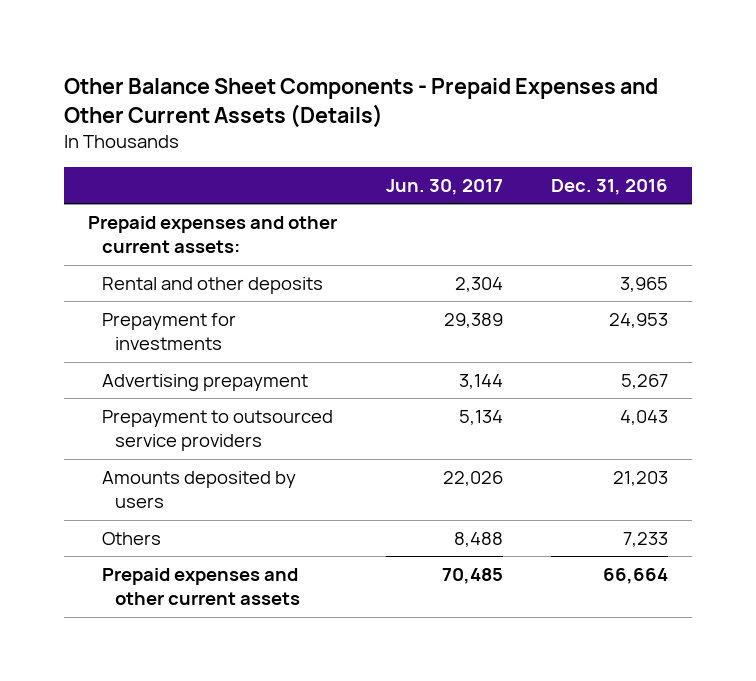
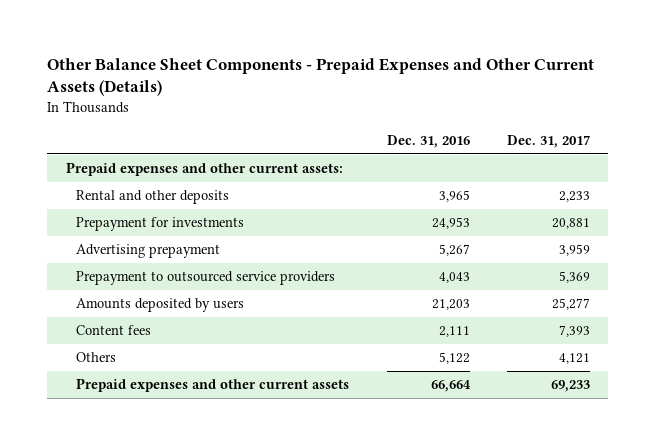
- | Jun. 30, 2017 | Dec. 31, 2016
+ | Dec. 31, 2016 | Dec. 31, 2017
- Others | 8,488 | 7,233
+ Content fees | 2,111 | 7,393
+ Others | 5,122 | 4,121

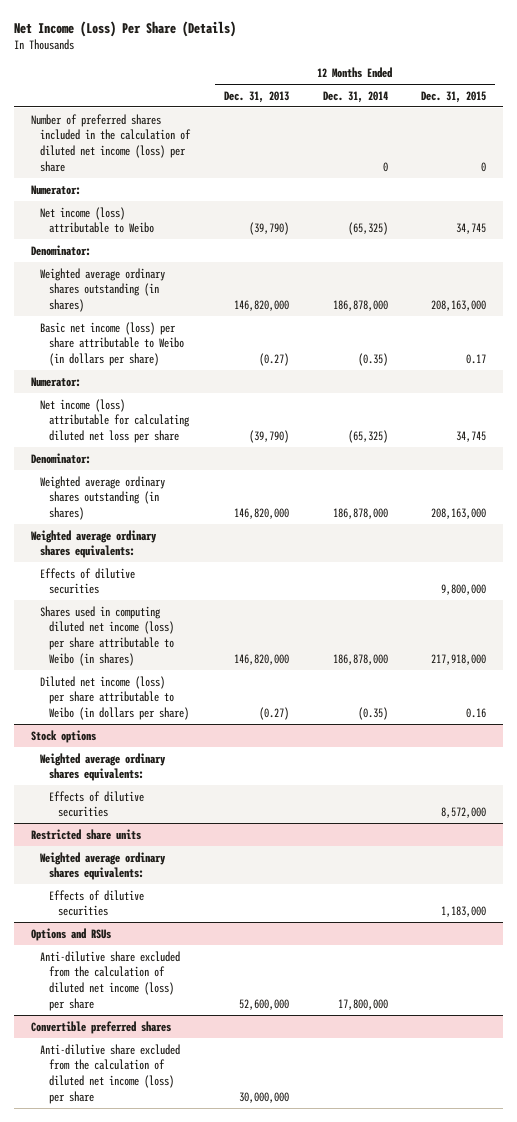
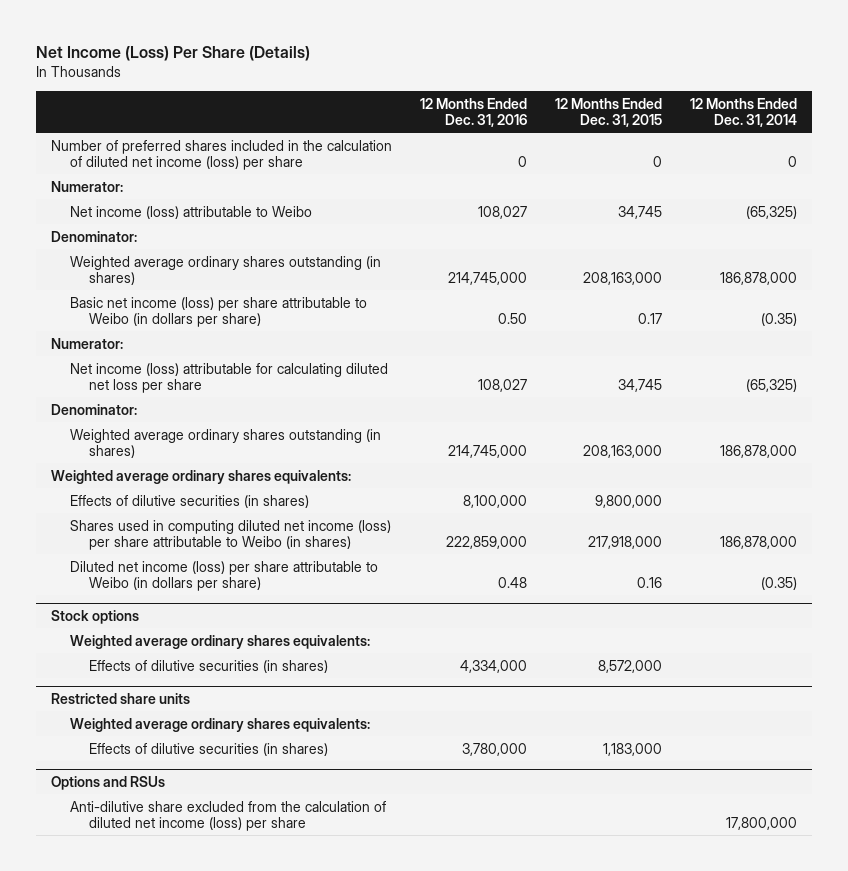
- | 12 Months Ended Dec. 31, 2013 | 12 Months Ended Dec. 31, 2014 | 12 Months Ended Dec. 31, 2015
+ | 12 Months Ended Dec. 31, 2016 | 12 Months Ended Dec. 31, 2015 | 12 Months Ended Dec. 31, 2014
- Effects of dilutive securities | | | 9,800,000
+ Effects of dilutive securities (in shares) | 8,100,000 | 9,800,000 |
@ Stock options
- Effects of dilutive securities | | | 8,572,000
+ Effects of dilutive securities (in shares) | 4,334,000 | 8,572,000 |
@ Restricted share units
- Effects of dilutive securities | | | 1,183,000
+ Effects of dilutive securities (in shares) | 3,780,000 | 1,183,000 |
- Convertible preferred shares
- Anti-dilutive share excluded from the calculation of diluted net income (loss) per share | 30,000,000 | |

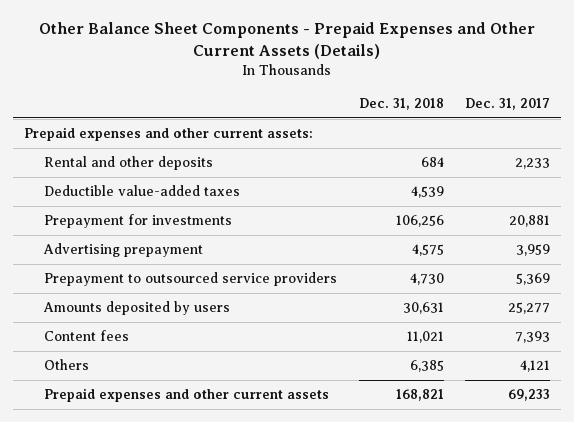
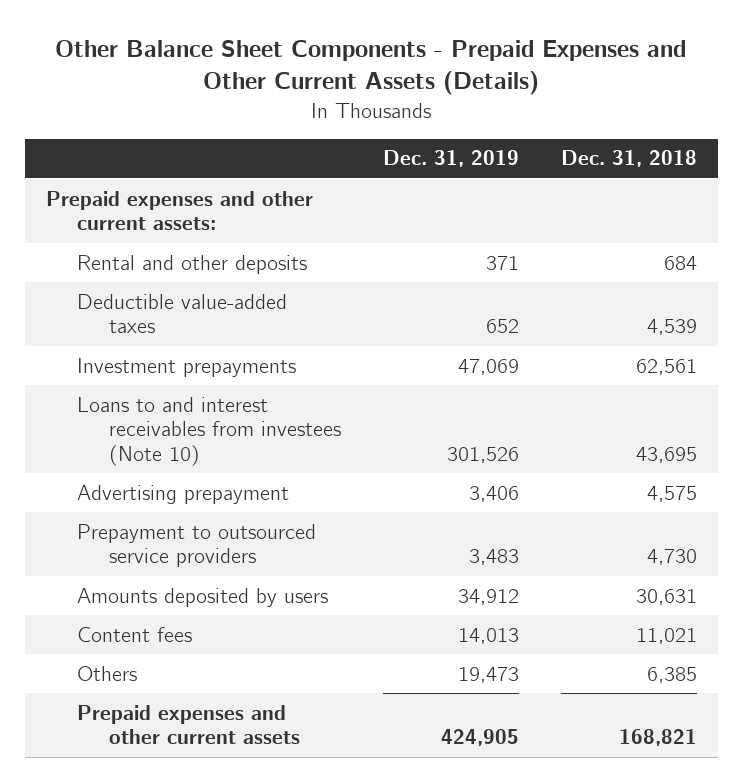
- | Dec. 31, 2018 | Dec. 31, 2017
+ | Dec. 31, 2019 | Dec. 31, 2018
- Prepayment for investments | 106,256 | 20,881
+ Investment prepayments | 47,069 | 62,561
+ Loans to and interest receivables from investees (Note 10) | 301,526 | 43,695

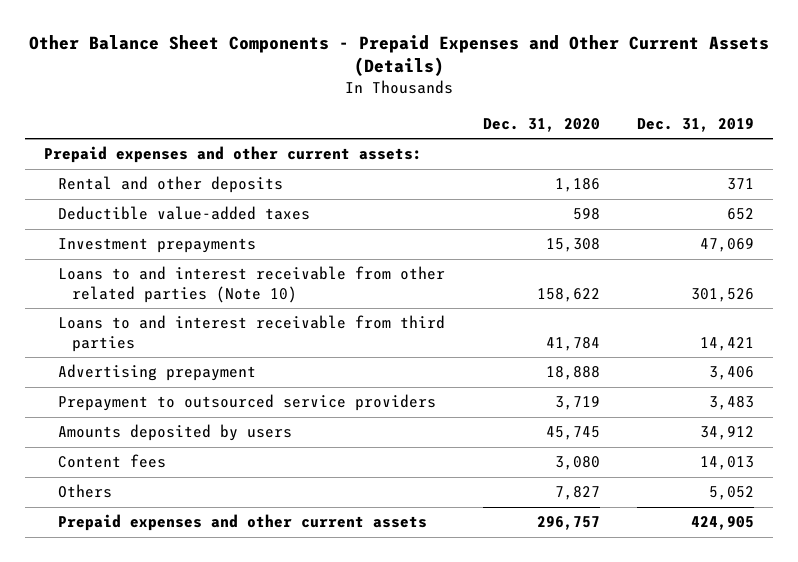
- | Dec. 31, 2019 | Dec. 31, 2018
+ | Dec. 31, 2020 | Dec. 31, 2019
- Loans to and interest receivables from investees (Note 10) | 301,526 | 43,695
+ Loans to and interest receivable from other related parties (Note 10) | 158,622 | 301,526
+ Loans to and interest receivable from third parties | 41,784 | 14,421
- Others | 19,473 | 6,385
+ Others | 7,827 | 5,052

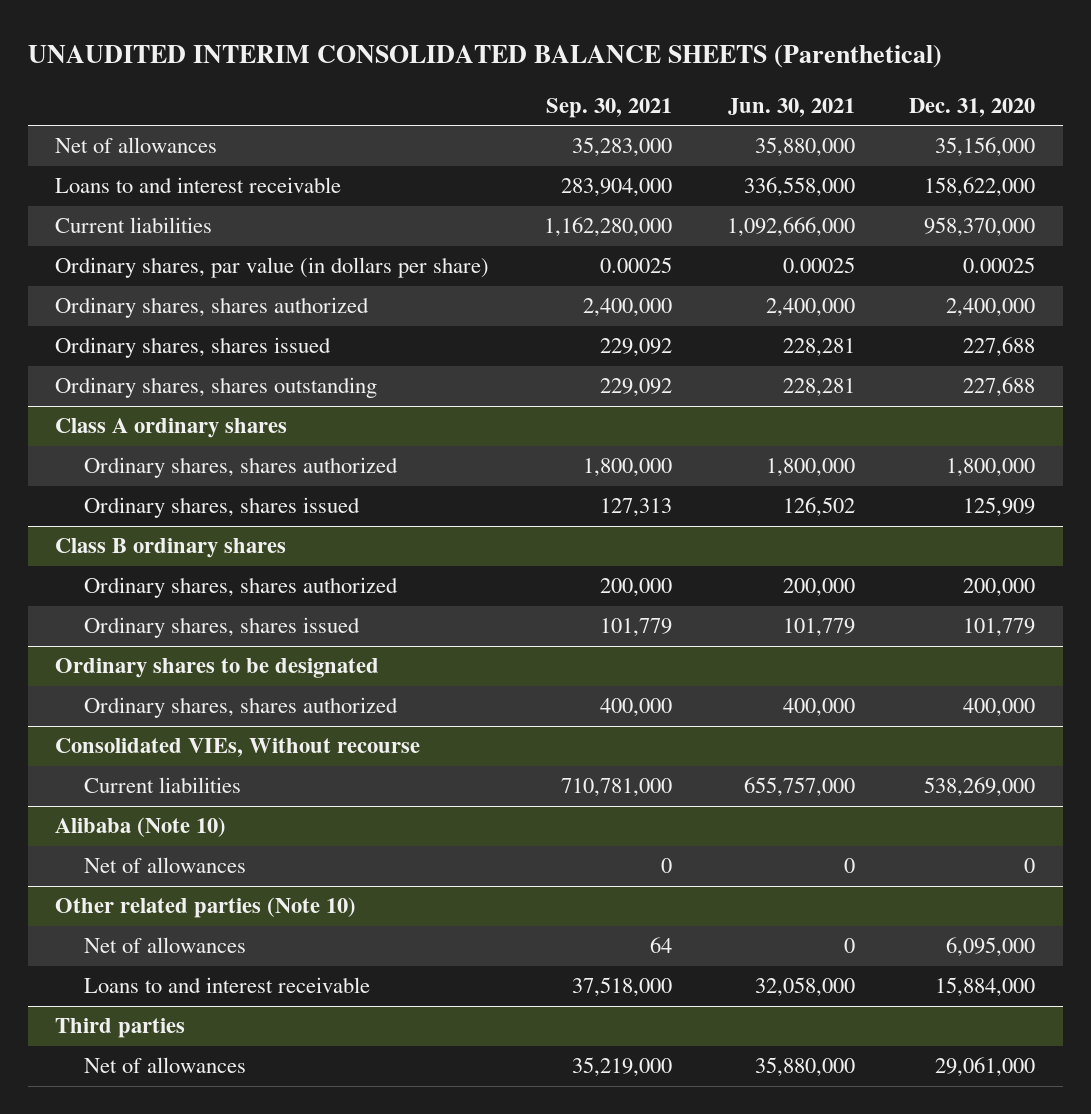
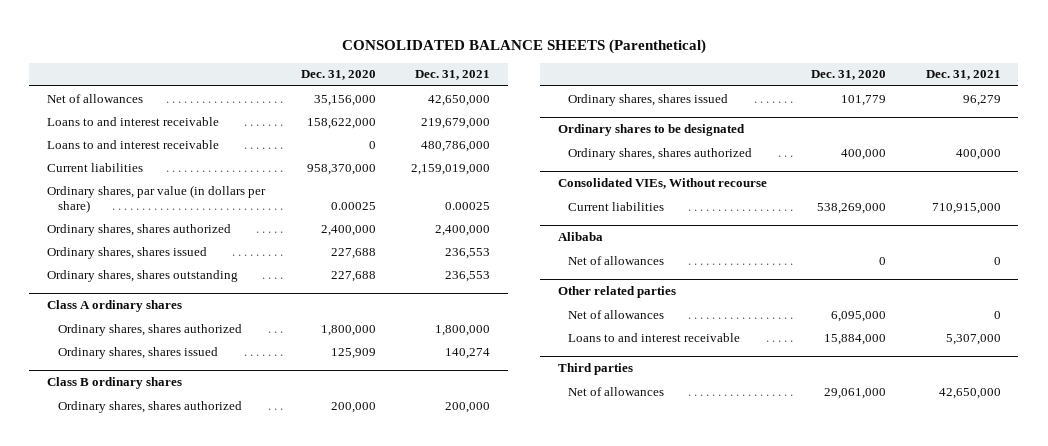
- UNAUDITED INTERIM CONSOLIDATED BALANCE SHEETS (Parenthetical)
+ CONSOLIDATED BALANCE SHEETS (Parenthetical)
- | Sep. 30, 2021 | Jun. 30, 2021 | Dec. 31, 2020
+ | Dec. 31, 2020 | Dec. 31, 2021
+ Loans to and interest receivable | 0 | 480,786,000
- Alibaba (Note 10)
+ Alibaba
- Other related parties (Note 10)
+ Other related parties

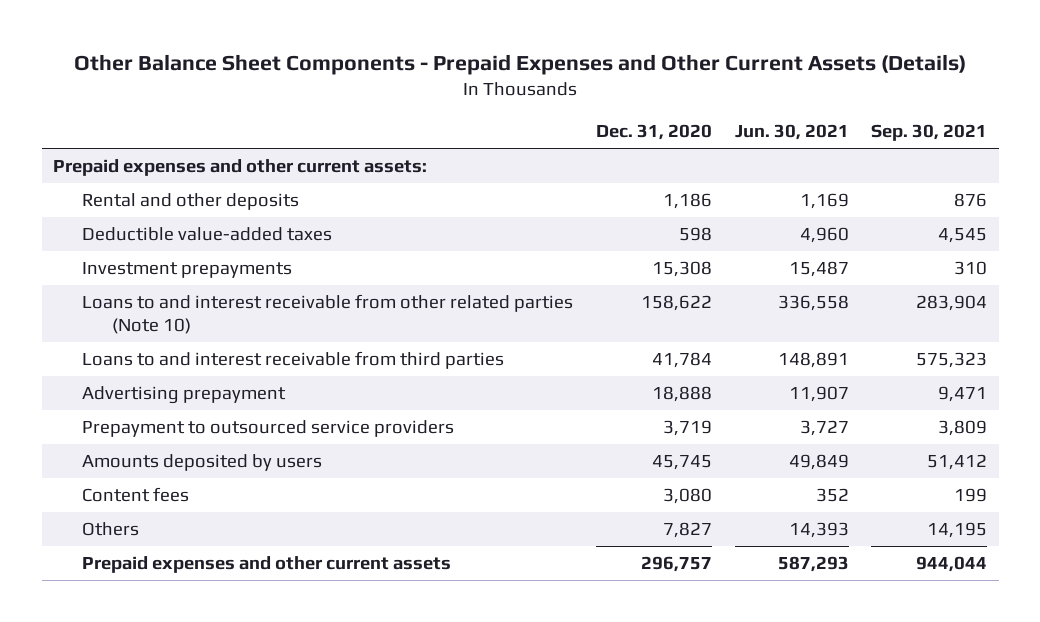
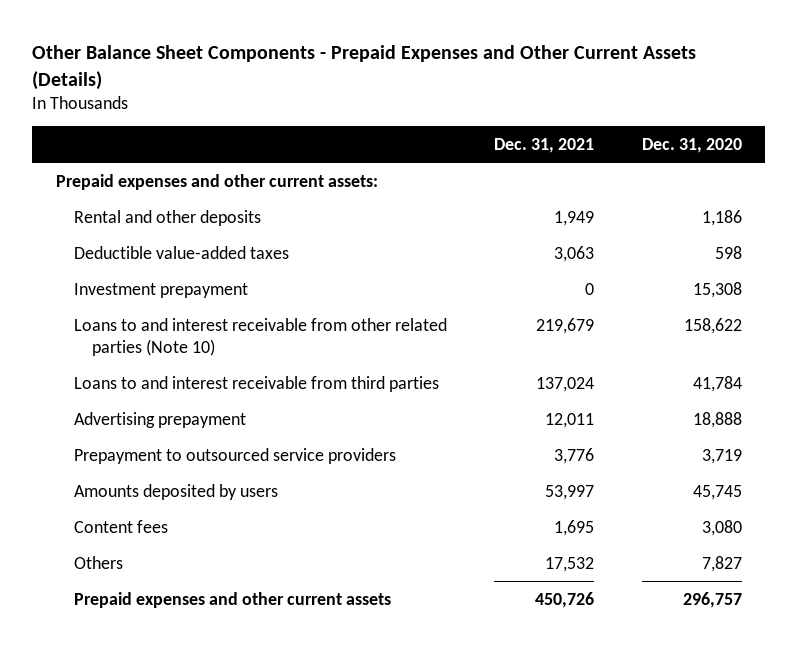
- | Dec. 31, 2020 | Jun. 30, 2021 | Sep. 30, 2021
+ | Dec. 31, 2021 | Dec. 31, 2020
- Investment prepayments | 15,308 | 15,487 | 310
+ Investment prepayment | 0 | 15,308

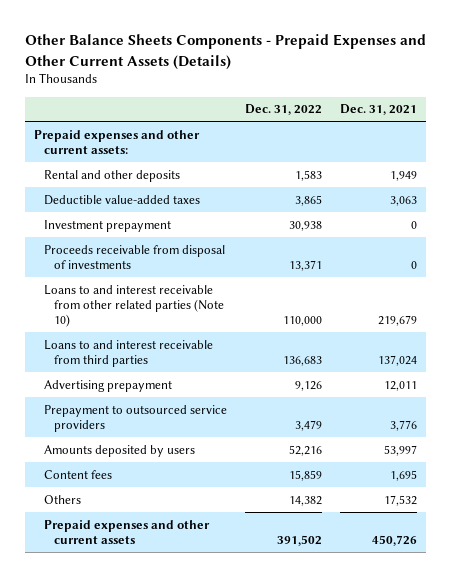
- Other Balance Sheet Components - Prepaid Expenses and Other Current Assets (Details)
+ Other Balance Sheets Components - Prepaid Expenses and Other Current Assets (Details)
- | Dec. 31, 2021 | Dec. 31, 2020
+ | Dec. 31, 2022 | Dec. 31, 2021
+ Proceeds receivable from disposal of investments | 13,371 | 0

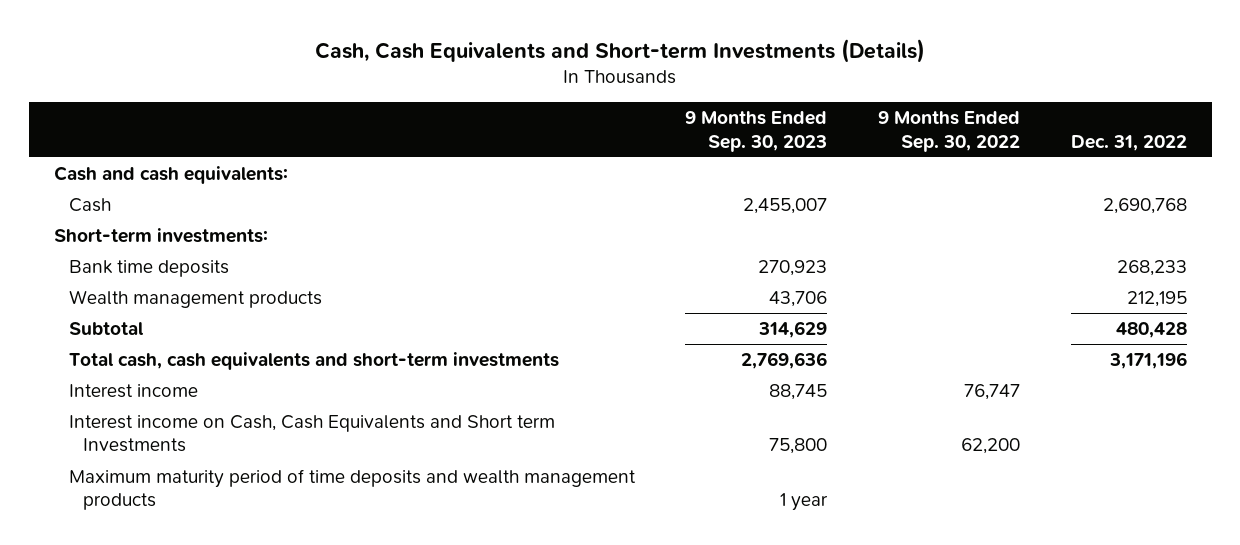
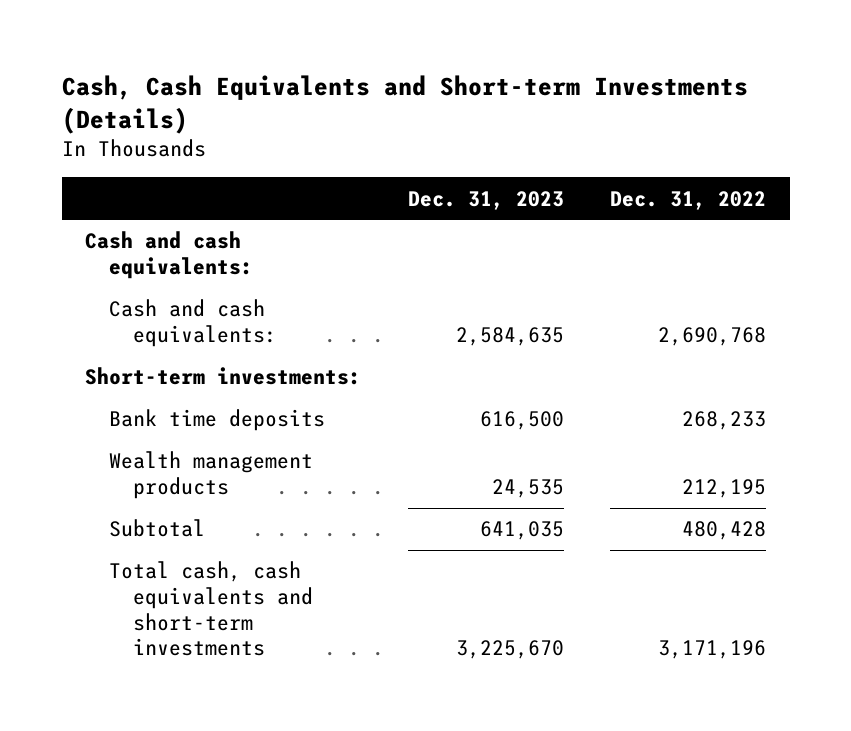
- | 9 Months Ended Sep. 30, 2023 | 9 Months Ended Sep. 30, 2022 | Dec. 31, 2022
+ | Dec. 31, 2023 | Dec. 31, 2022
- Cash | 2,455,007 | | 2,690,768
+ Cash and cash equivalents: | 2,584,635 | 2,690,768
- Interest income | 88,745 | 76,747 |
- Interest income on Cash, Cash Equivalents and Short term Investments | 75,800 | 62,200 |
- Maximum maturity period of time deposits and wealth management products | 1 year | |

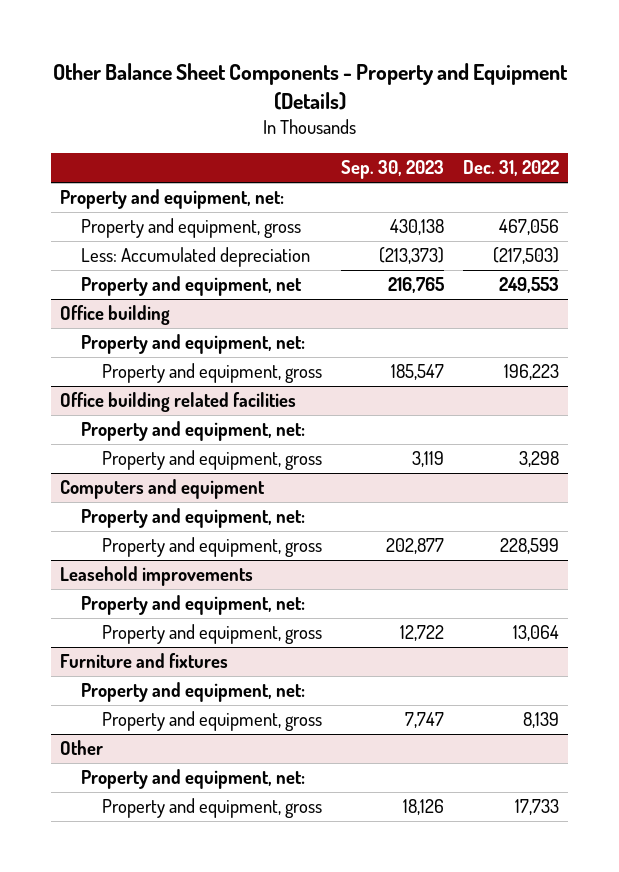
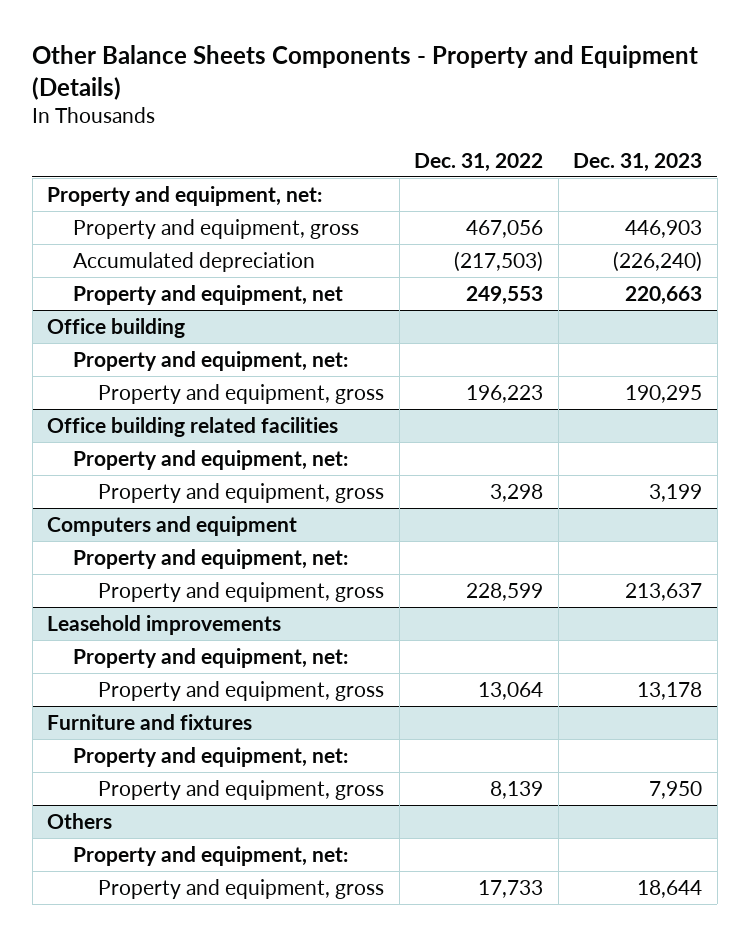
- Other Balance Sheet Components - Property and Equipment (Details)
+ Other Balance Sheets Components - Property and Equipment (Details)
- | Sep. 30, 2023 | Dec. 31, 2022
+ | Dec. 31, 2022 | Dec. 31, 2023
- Less: Accumulated depreciation | (213,373) | (217,503)
+ Accumulated depreciation | (217,503) | (226,240)
- Other
+ Others

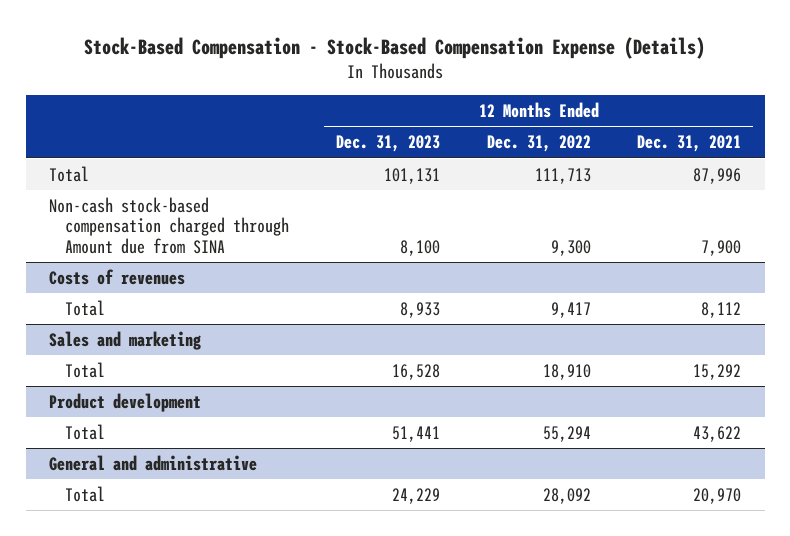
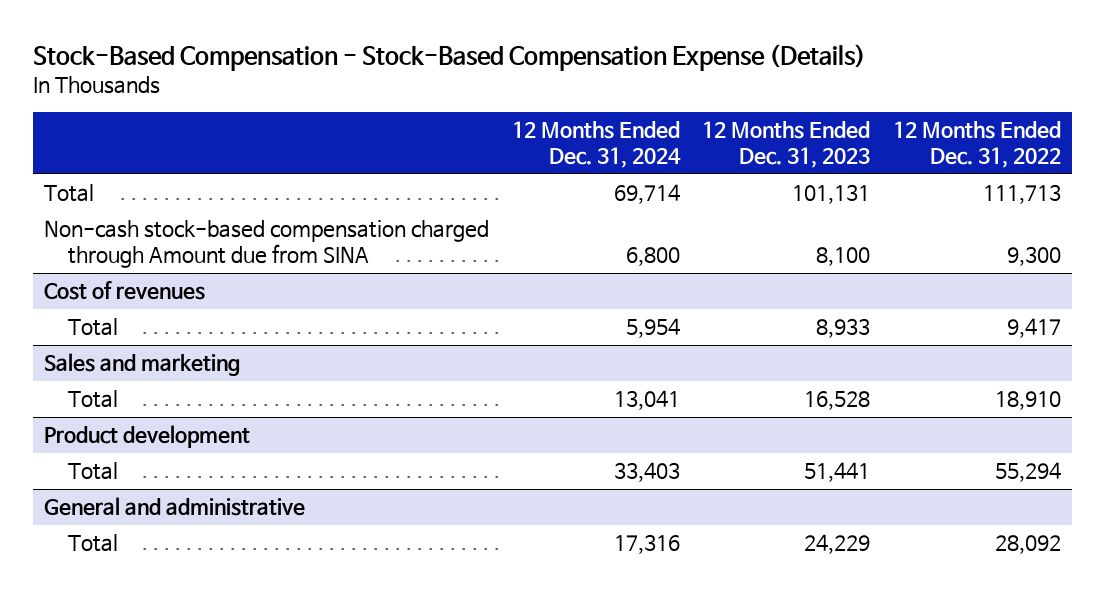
- | 12 Months Ended Dec. 31, 2023 | 12 Months Ended Dec. 31, 2022 | 12 Months Ended Dec. 31, 2021
+ | 12 Months Ended Dec. 31, 2024 | 12 Months Ended Dec. 31, 2023 | 12 Months Ended Dec. 31, 2022
- Costs of revenues
+ Cost of revenues

